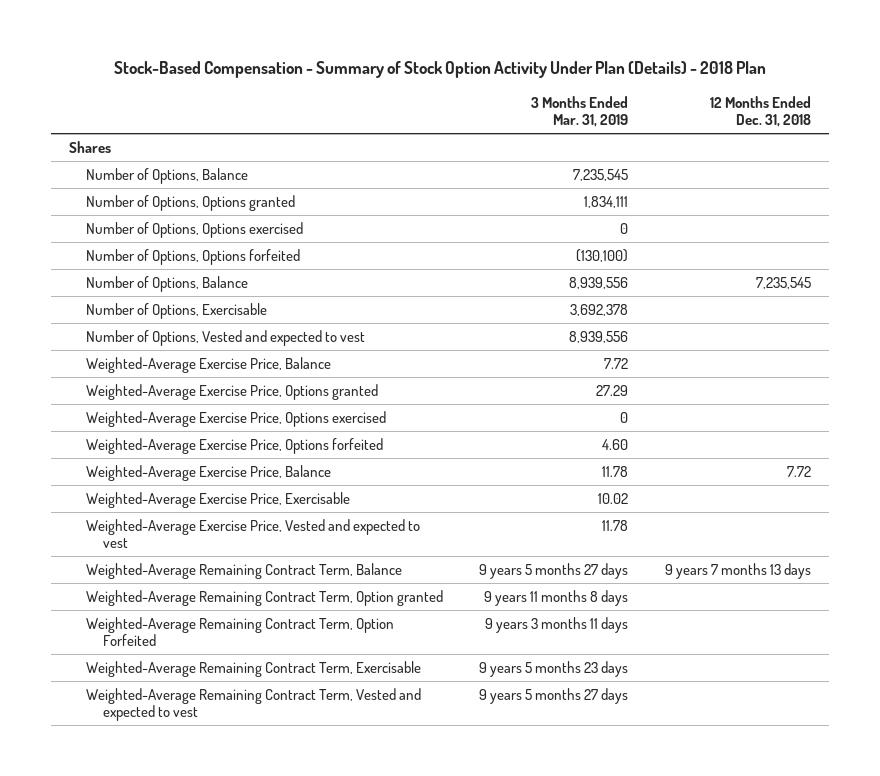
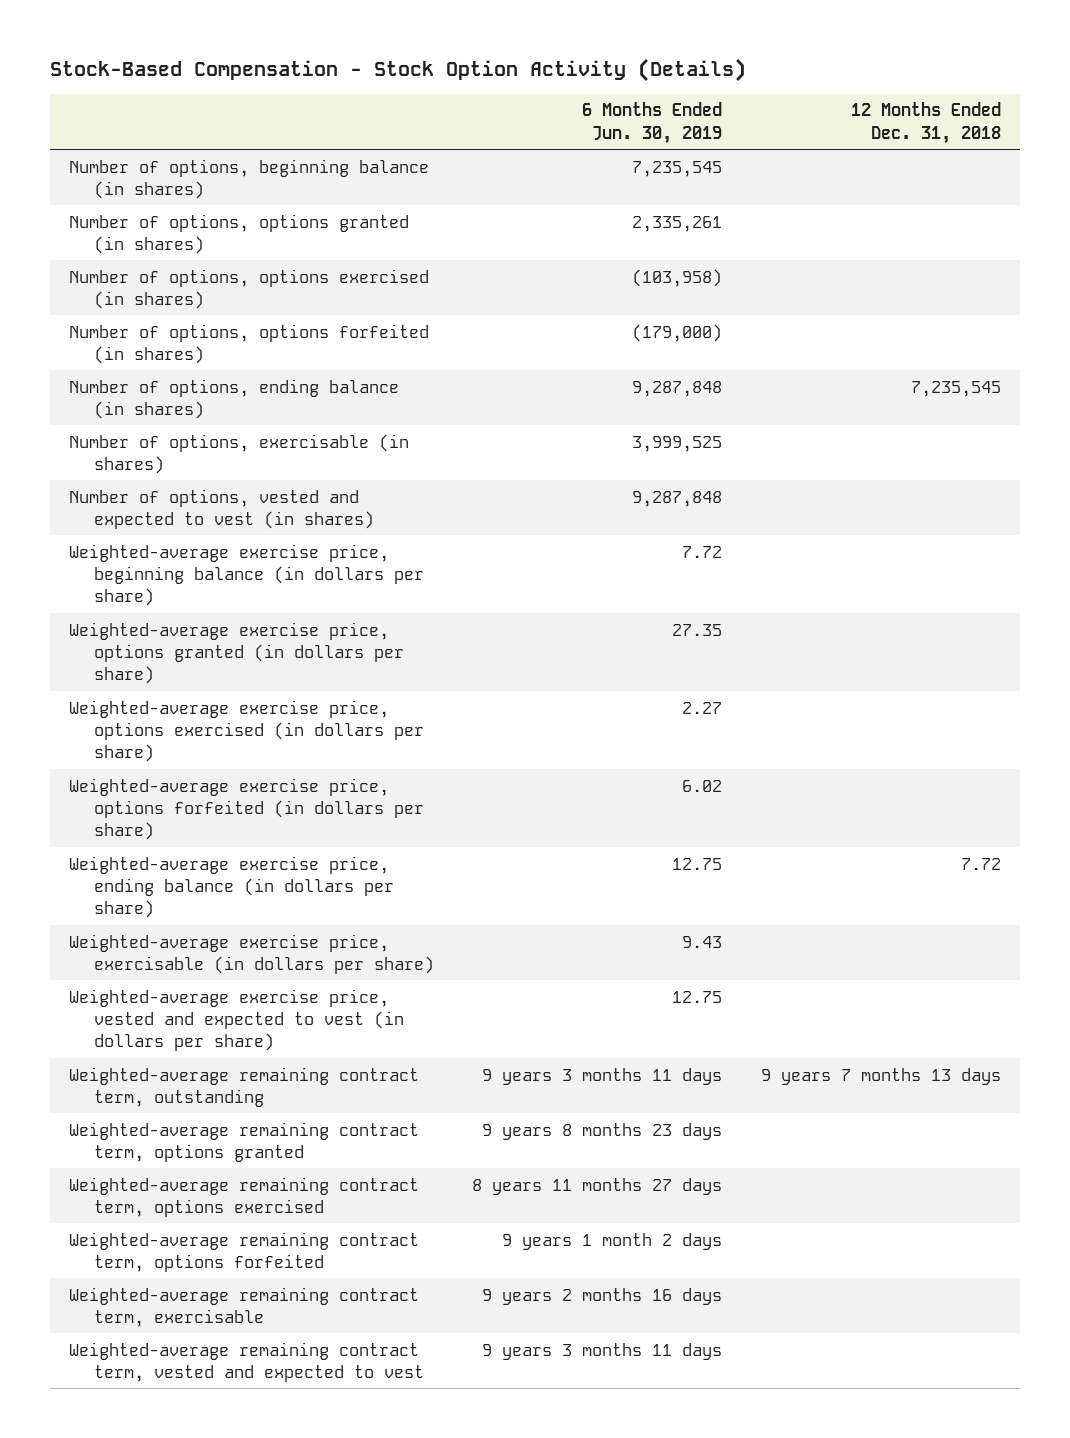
- Stock-Based Compensation - Summary of Stock Option Activity Under Plan (Details) - 2018 Plan
+ Stock-Based Compensation - Stock Option Activity (Details)
- | 3 Months Ended Mar. 31, 2019 | 12 Months Ended Dec. 31, 2018
+ | 6 Months Ended Jun. 30, 2019 | 12 Months Ended Dec. 31, 2018
- Shares
- Number of Options, Balance | 7,235,545 |
- Number of Options, Options granted | 1,834,111 |
- Number of Options, Options exercised | 0 |
- Number of Options, Options forfeited | (130,100) |
- Number of Options, Balance | 8,939,556 | 7,235,545
- Number of Options, Exercisable | 3,692,378 |
- Number of Options, Vested and expected to vest | 8,939,556 |
- Weighted-Average Exercise Price, Balance | 7.72 |
- Weighted-Average Exercise Price, Options granted | 27.29 |
- Weighted-Average Exercise Price, Options exercised | 0 |
- Weighted-Average Exercise Price, Options forfeited | 4.60 |
- Weighted-Average Exercise Price, Balance | 11.78 | 7.72
- Weighted-Average Exercise Price, Exercisable | 10.02 |
- Weighted-Average Exercise Price, Vested and expected to vest | 11.78 |
- Weighted-Average Remaining Contract Term, Balance | 9 years 5 months 27 days | 9 years 7 months 13 days
- Weighted-Average Remaining Contract Term, Option granted | 9 years 11 months 8 days |
- Weighted-Average Remaining Contract Term, Option Forfeited | 9 years 3 months 11 days |
- Weighted-Average Remaining Contract Term, Exercisable | 9 years 5 months 23 days |
- Weighted-Average Remaining Contract Term, Vested and expected to vest | 9 years 5 months 27 days |
+ Number of options, beginning balance (in shares) | 7,235,545 |
+ Number of options, options granted (in shares) | 2,335,261 |
+ Number of options, options exercised (in shares) | (103,958) |
+ Number of options, options forfeited (in shares) | (179,000) |
+ Number of options, ending balance (in shares) | 9,287,848 | 7,235,545
+ Number of options, exercisable (in shares) | 3,999,525 |
+ Number of options, vested and expected to vest (in shares) | 9,287,848 |
+ Weighted-average exercise price, beginning balance (in dollars per share) | 7.72 |
+ Weighted-average exercise price, options granted (in dollars per share) | 27.35 |
+ Weighted-average exercise price, options exercised (in dollars per share) | 2.27 |
+ Weighted-average exercise price, options forfeited (in dollars per share) | 6.02 |
+ Weighted-average exercise price, ending balance (in dollars per share) | 12.75 | 7.72
+ Weighted-average exercise price, exercisable (in dollars per share) | 9.43 |
+ Weighted-average exercise price, vested and expected to vest (in dollars per share) | 12.75 |
+ Weighted-average remaining contract term, outstanding | 9 years 3 months 11 days | 9 years 7 months 13 days
+ Weighted-average remaining contract term, options granted | 9 years 8 months 23 days |
+ Weighted-average remaining contract term, options exercised | 8 years 11 months 27 days |
+ Weighted-average remaining contract term, options forfeited | 9 years 1 month 2 days |
+ Weighted-average remaining contract term, exercisable | 9 years 2 months 16 days |
+ Weighted-average remaining contract term, vested and expected to vest | 9 years 3 months 11 days |

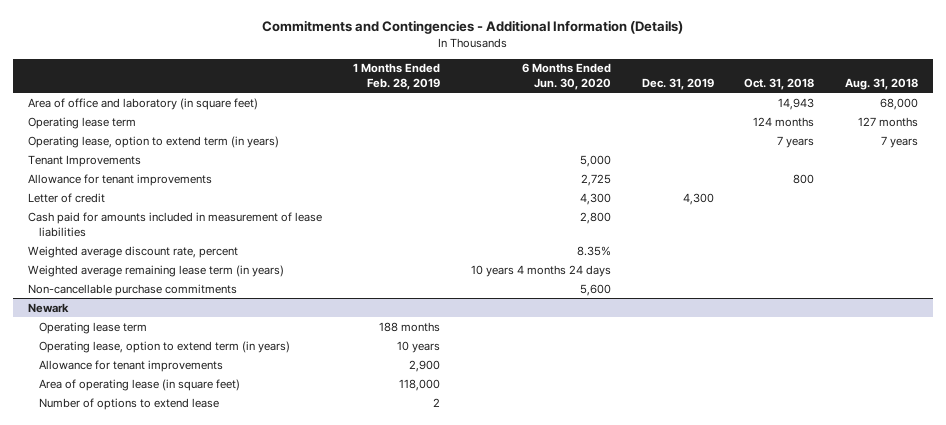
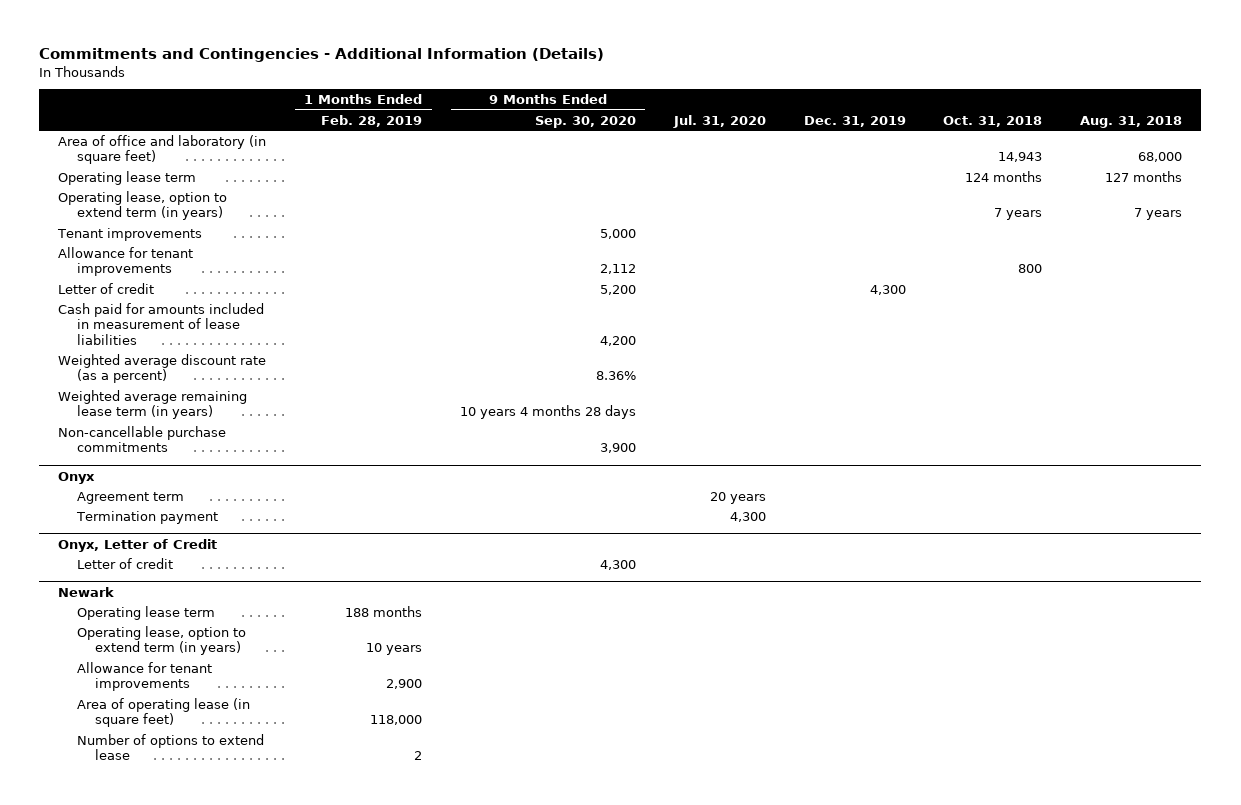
- | 1 Months Ended Feb. 28, 2019 | 6 Months Ended Jun. 30, 2020 | Dec. 31, 2019 | Oct. 31, 2018 | Aug. 31, 2018
+ | 1 Months Ended Feb. 28, 2019 | 9 Months Ended Sep. 30, 2020 | Jul. 31, 2020 | Dec. 31, 2019 | Oct. 31, 2018 | Aug. 31, 2018
- Tenant Improvements | | 5,000 | | |
+ Tenant improvements | | 5,000 | | | |
- Weighted average discount rate, percent | | 8.35% | | |
+ Weighted average discount rate (as a percent) | | 8.36% | | | |
+ Onyx
+ Agreement term | | | 20 years | | |
+ Termination payment | | | 4,300 | | |
+ Onyx, Letter of Credit
+ Letter of credit | | 4,300 | | | |

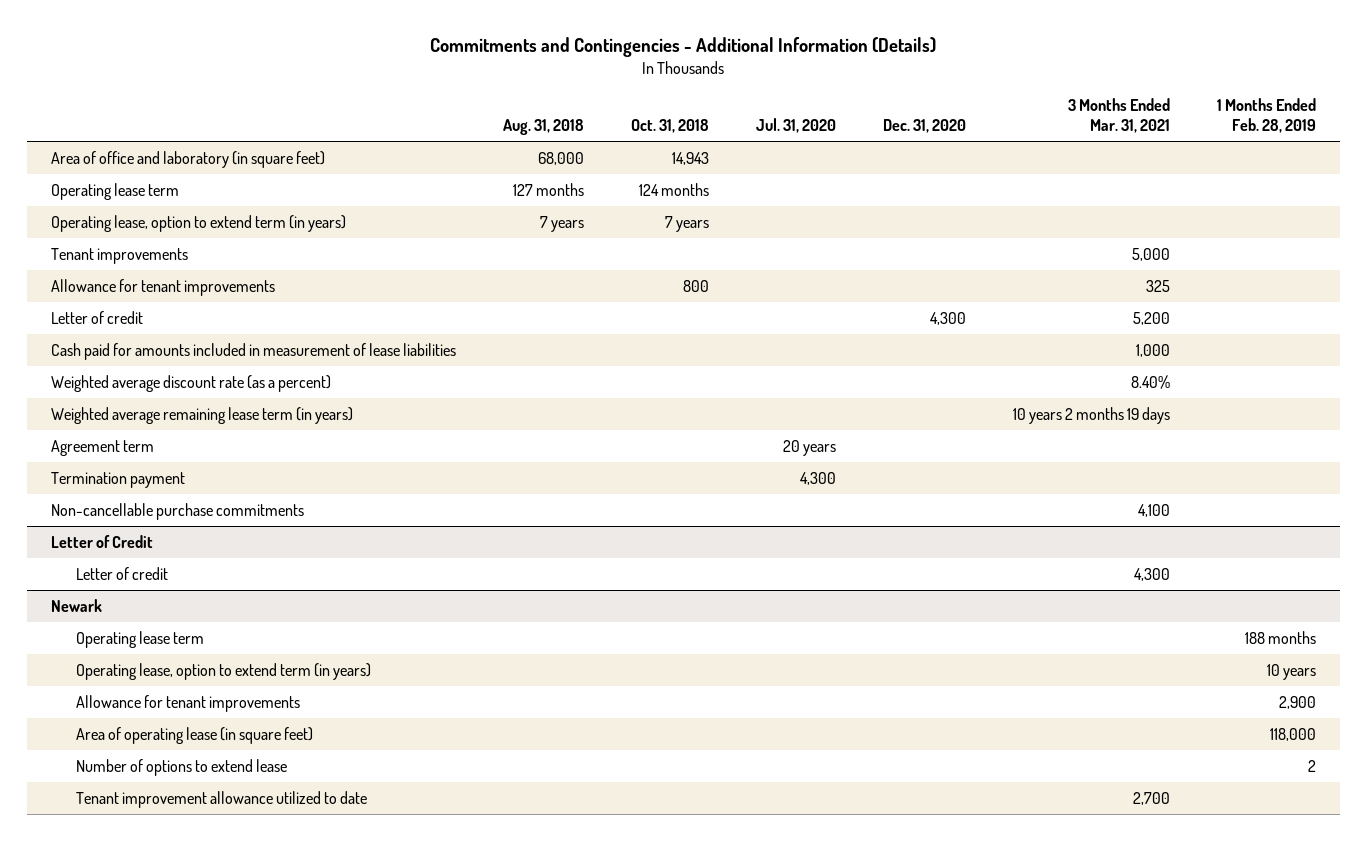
- | 1 Months Ended Feb. 28, 2019 | 9 Months Ended Sep. 30, 2020 | Jul. 31, 2020 | Dec. 31, 2019 | Oct. 31, 2018 | Aug. 31, 2018
+ | Aug. 31, 2018 | Oct. 31, 2018 | Jul. 31, 2020 | Dec. 31, 2020 | 3 Months Ended Mar. 31, 2021 | 1 Months Ended Feb. 28, 2019
+ Agreement term | | | 20 years | | |
+ Termination payment | | | 4,300 | | |
- Onyx
- Agreement term | | | 20 years | | |
- Termination payment | | | 4,300 | | |
- Onyx, Letter of Credit
+ Letter of Credit
@ Newark
+ Tenant improvement allowance utilized to date | | | | | 2,700 |

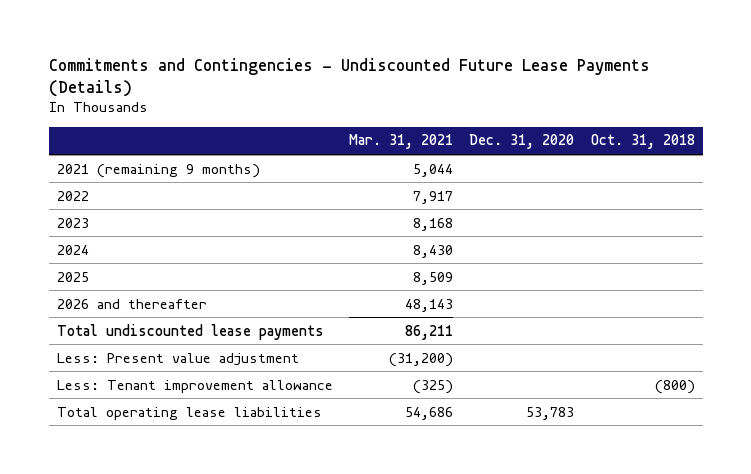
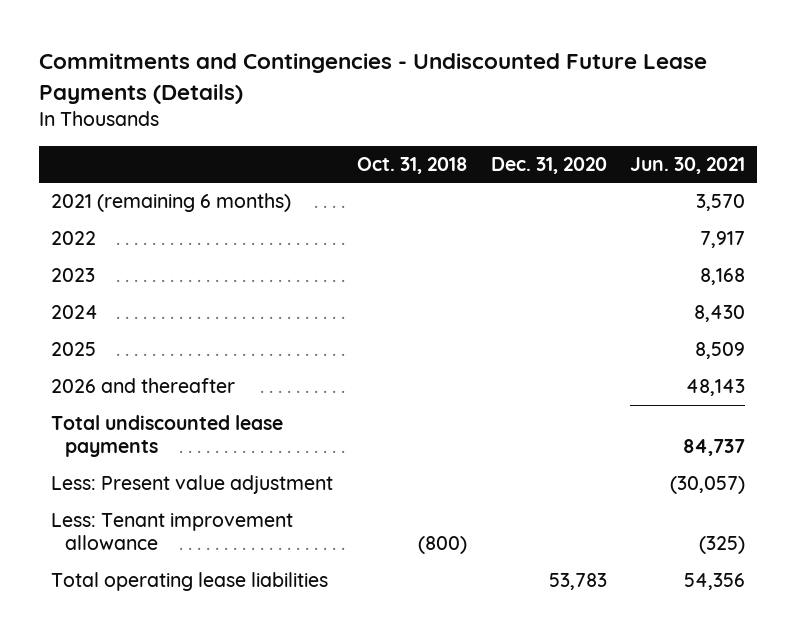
- | Mar. 31, 2021 | Dec. 31, 2020 | Oct. 31, 2018
+ | Oct. 31, 2018 | Dec. 31, 2020 | Jun. 30, 2021
- 2021 (remaining 9 months) | 5,044 | |
+ 2021 (remaining 6 months) | | | 3,570

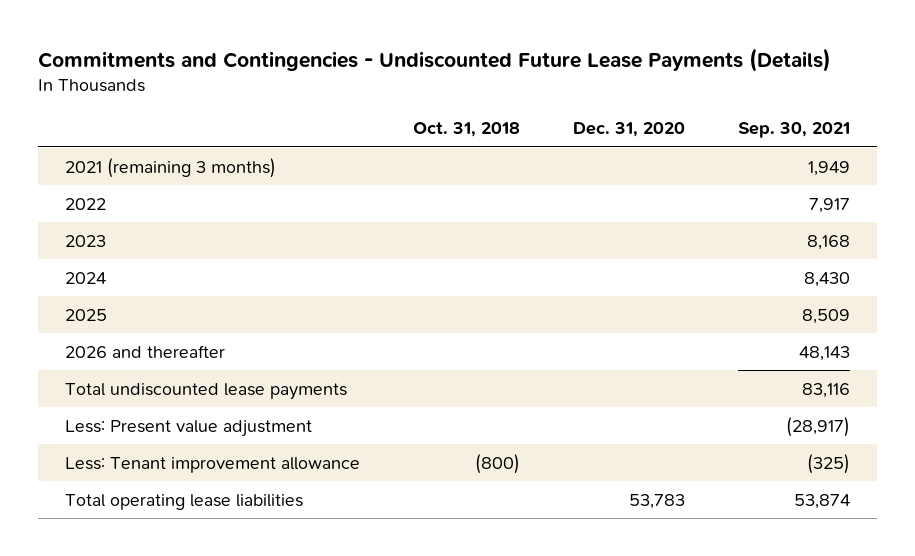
- | Oct. 31, 2018 | Dec. 31, 2020 | Jun. 30, 2021
+ | Oct. 31, 2018 | Dec. 31, 2020 | Sep. 30, 2021
- 2021 (remaining 6 months) | | | 3,570
+ 2021 (remaining 3 months) | | | 1,949

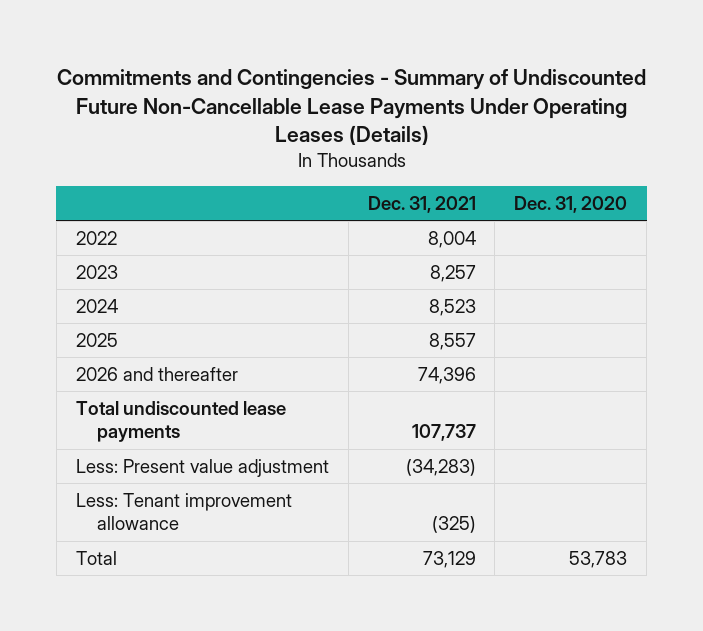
- Commitments and Contingencies - Undiscounted Future Lease Payments (Details)
+ Commitments and Contingencies - Summary of Undiscounted Future Non-Cancellable Lease Payments Under Operating Leases (Details)
- | Oct. 31, 2018 | Dec. 31, 2020 | Sep. 30, 2021
+ | Dec. 31, 2021 | Dec. 31, 2020
- 2021 (remaining 3 months) | | | 1,949
- Total operating lease liabilities | | 53,783 | 53,874
+ Total | 73,129 | 53,783

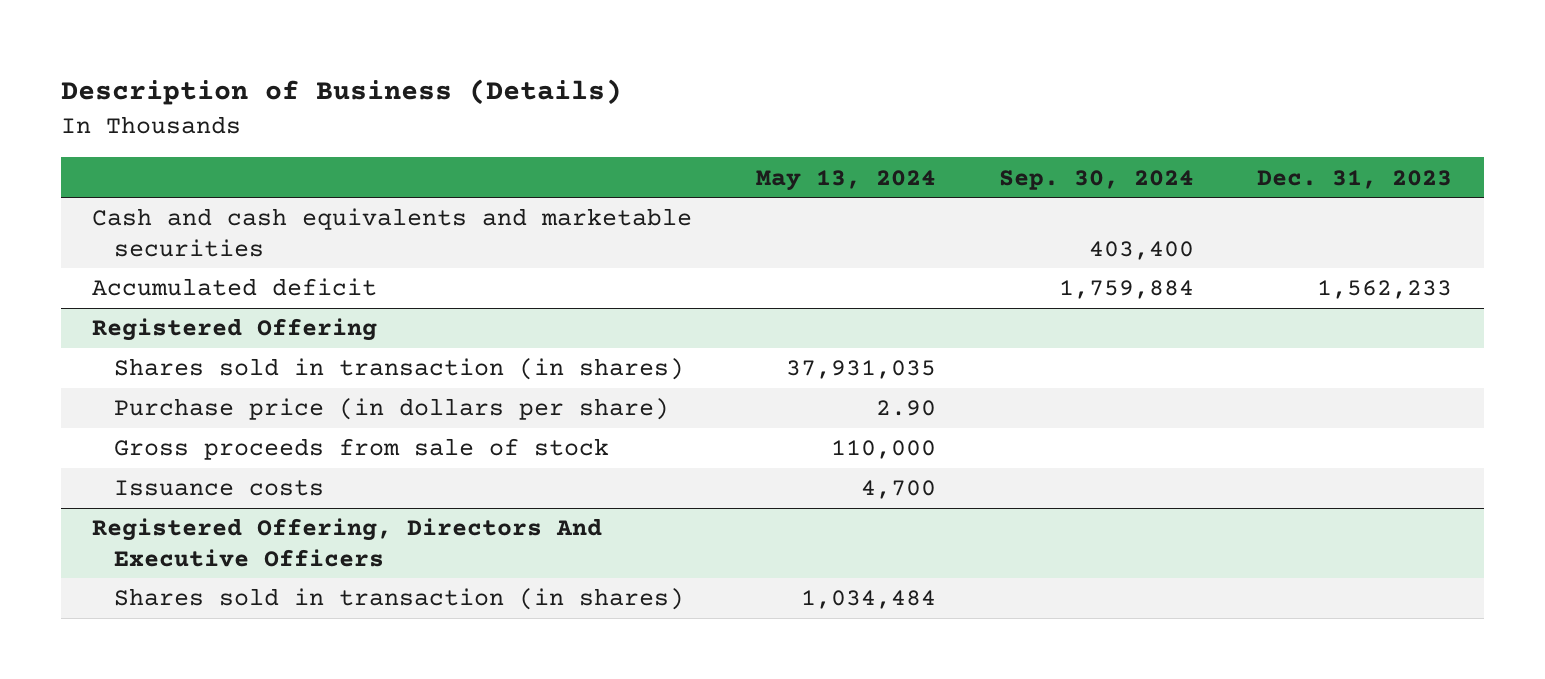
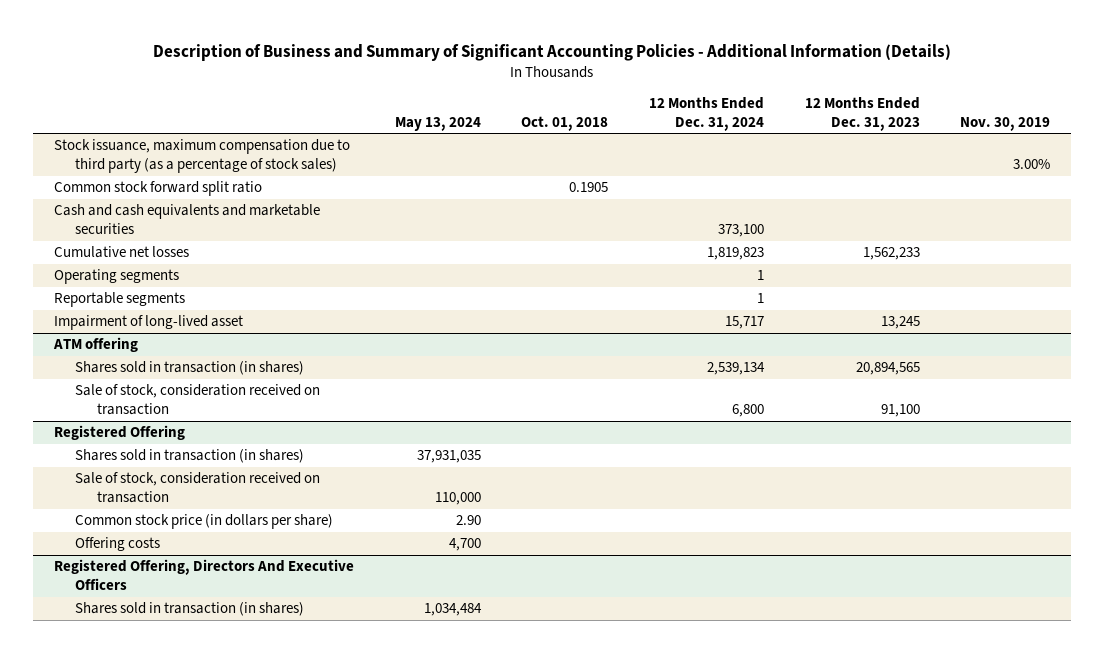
- Description of Business (Details)
+ Description of Business and Summary of Significant Accounting Policies - Additional Information (Details)
- | May 13, 2024 | Sep. 30, 2024 | Dec. 31, 2023
+ | May 13, 2024 | Oct. 01, 2018 | 12 Months Ended Dec. 31, 2024 | 12 Months Ended Dec. 31, 2023 | Nov. 30, 2019
+ Stock issuance, maximum compensation due to third party (as a percentage of stock sales) | | | | | 3.00%
+ Common stock forward split ratio | | 0.1905 | | |
- Accumulated deficit | | 1,759,884 | 1,562,233
+ Cumulative net losses | | | 1,819,823 | 1,562,233 |
+ Operating segments | | | 1 | |
+ Reportable segments | | | 1 | |
+ Impairment of long-lived asset | | | 15,717 | 13,245 |
+ ATM offering
+ Shares sold in transaction (in shares) | | | 2,539,134 | 20,894,565 |
+ Sale of stock, consideration received on transaction | | | 6,800 | 91,100 |
@ Registered Offering
- Purchase price (in dollars per share) | 2.90 | |
- Gross proceeds from sale of stock | 110,000 | |
- Issuance costs | 4,700 | |
+ Sale of stock, consideration received on transaction | 110,000 | | | |
+ Common stock price (in dollars per share) | 2.90 | | | |
+ Offering costs | 4,700 | | | |

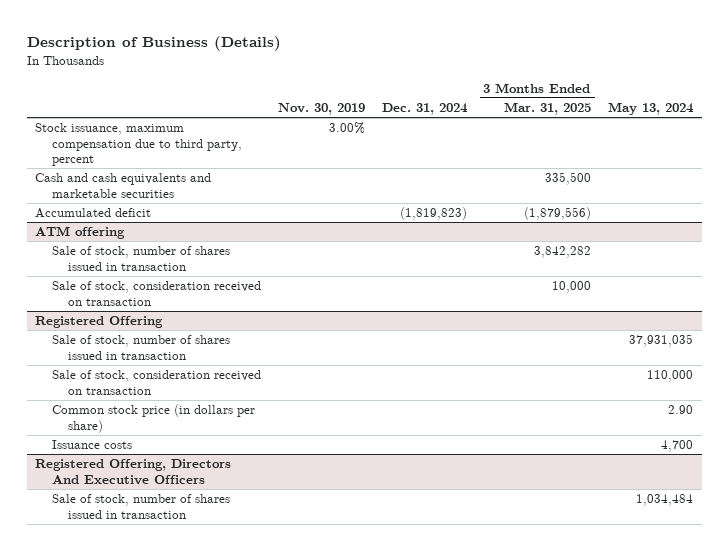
- Description of Business and Summary of Significant Accounting Policies - Additional Information (Details)
+ Description of Business (Details)
- | May 13, 2024 | Oct. 01, 2018 | 12 Months Ended Dec. 31, 2024 | 12 Months Ended Dec. 31, 2023 | Nov. 30, 2019
+ | Nov. 30, 2019 | Dec. 31, 2024 | 3 Months Ended Mar. 31, 2025 | May 13, 2024
- Stock issuance, maximum compensation due to third party (as a percentage of stock sales) | | | | | 3.00%
- Common stock forward split ratio | | 0.1905 | | |
+ Stock issuance, maximum compensation due to third party, percent | 3.00% | | |
- Cumulative net losses | | | 1,819,823 | 1,562,233 |
- Operating segments | | | 1 | |
- Reportable segments | | | 1 | |
- Impairment of long-lived asset | | | 15,717 | 13,245 |
+ Accumulated deficit | | (1,819,823) | (1,879,556) |
@ ATM offering
- Shares sold in transaction (in shares) | | | 2,539,134 | 20,894,565 |
+ Sale of stock, number of shares issued in transaction | | | 3,842,282 |
@ Registered Offering
- Shares sold in transaction (in shares) | 37,931,035 | | | |
+ Sale of stock, number of shares issued in transaction | | | | 37,931,035
- Offering costs | 4,700 | | | |
+ Issuance costs | | | | 4,700
@ Registered Offering, Directors And Executive Officers
- Shares sold in transaction (in shares) | 1,034,484 | | | |
+ Sale of stock, number of shares issued in transaction | | | | 1,034,484

